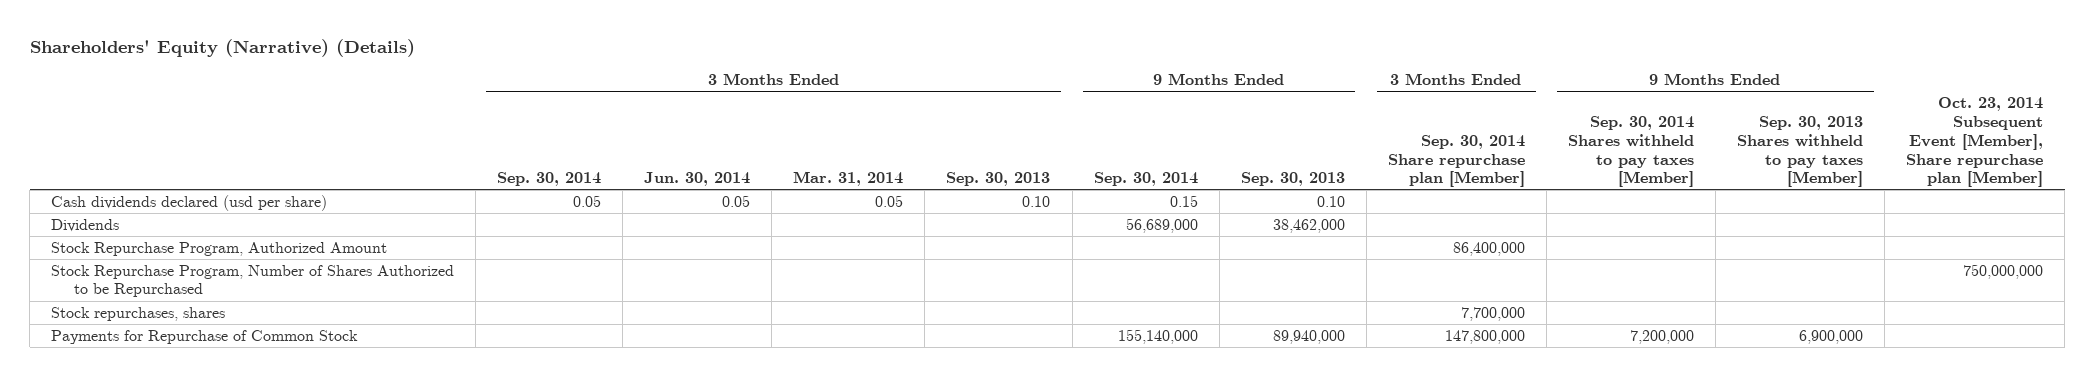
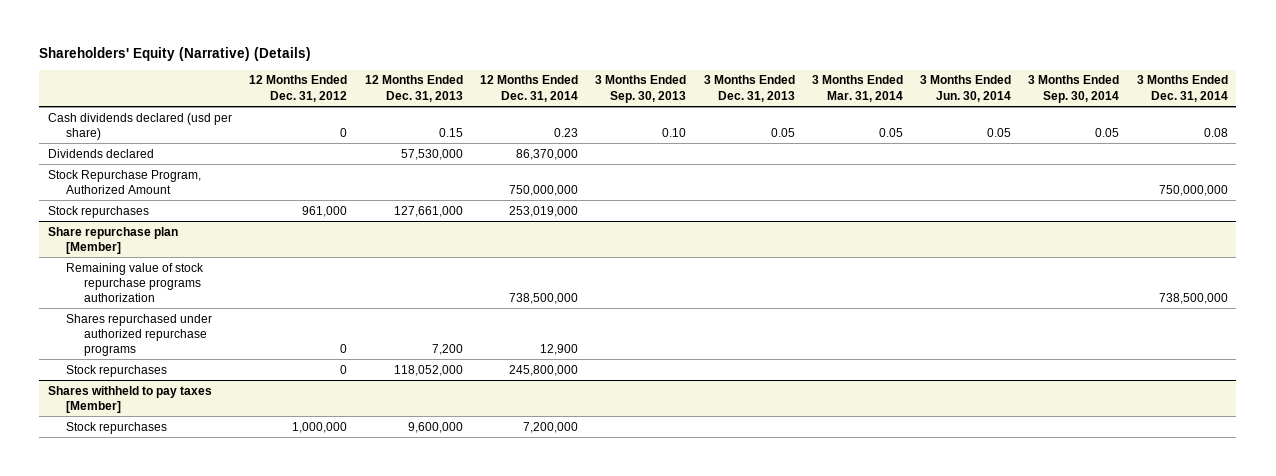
- | 3 Months Ended Sep. 30, 2014 | 3 Months Ended Jun. 30, 2014 | 3 Months Ended Mar. 31, 2014 | 3 Months Ended Sep. 30, 2013 | 9 Months Ended Sep. 30, 2014 | 9 Months Ended Sep. 30, 2013 | 3 Months Ended Sep. 30, 2014 Share repurchase plan [Member] | 9 Months Ended Sep. 30, 2014 Shares withheld to pay taxes [Member] | 9 Months Ended Sep. 30, 2013 Shares withheld to pay taxes [Member] | Oct. 23, 2014 Subsequent Event [Member], Share repurchase plan [Member]
+ | 12 Months Ended Dec. 31, 2012 | 12 Months Ended Dec. 31, 2013 | 12 Months Ended Dec. 31, 2014 | 3 Months Ended Sep. 30, 2013 | 3 Months Ended Dec. 31, 2013 | 3 Months Ended Mar. 31, 2014 | 3 Months Ended Jun. 30, 2014 | 3 Months Ended Sep. 30, 2014 | 3 Months Ended Dec. 31, 2014
- Dividends | | | | | 56,689,000 | 38,462,000 | | | |
+ Dividends declared | | 57,530,000 | 86,370,000 | | | | | |
- Stock Repurchase Program, Number of Shares Authorized to be Repurchased | | | | | | | | | | 750,000,000
- Stock repurchases, shares | | | | | | | 7,700,000 | | |
- Payments for Repurchase of Common Stock | | | | | 155,140,000 | 89,940,000 | 147,800,000 | 7,200,000 | 6,900,000 |
+ Stock repurchases | 961,000 | 127,661,000 | 253,019,000 | | | | | |
+ Share repurchase plan [Member]
+ Remaining value of stock repurchase programs authorization | | | 738,500,000 | | | | | | 738,500,000
+ Shares repurchased under authorized repurchase programs | 0 | 7,200 | 12,900 | | | | | |
+ Stock repurchases | 0 | 118,052,000 | 245,800,000 | | | | | |
+ Shares withheld to pay taxes [Member]
+ Stock repurchases | 1,000,000 | 9,600,000 | 7,200,000 | | | | | |

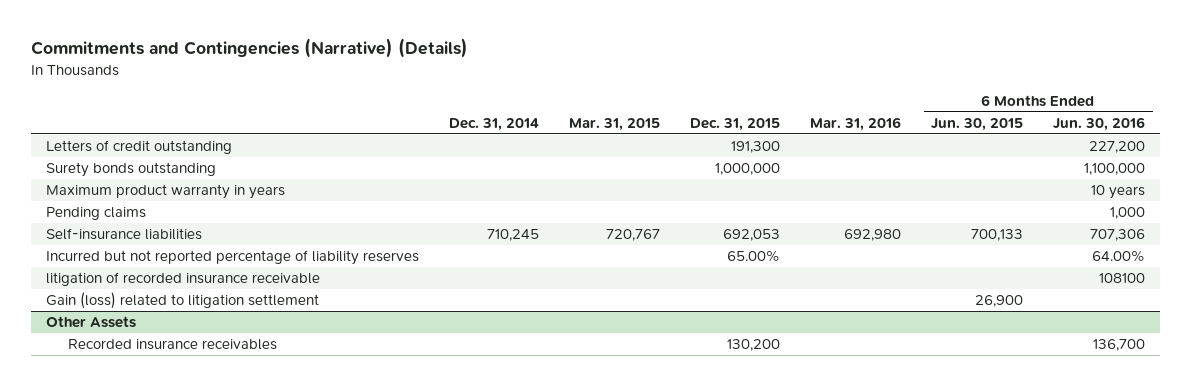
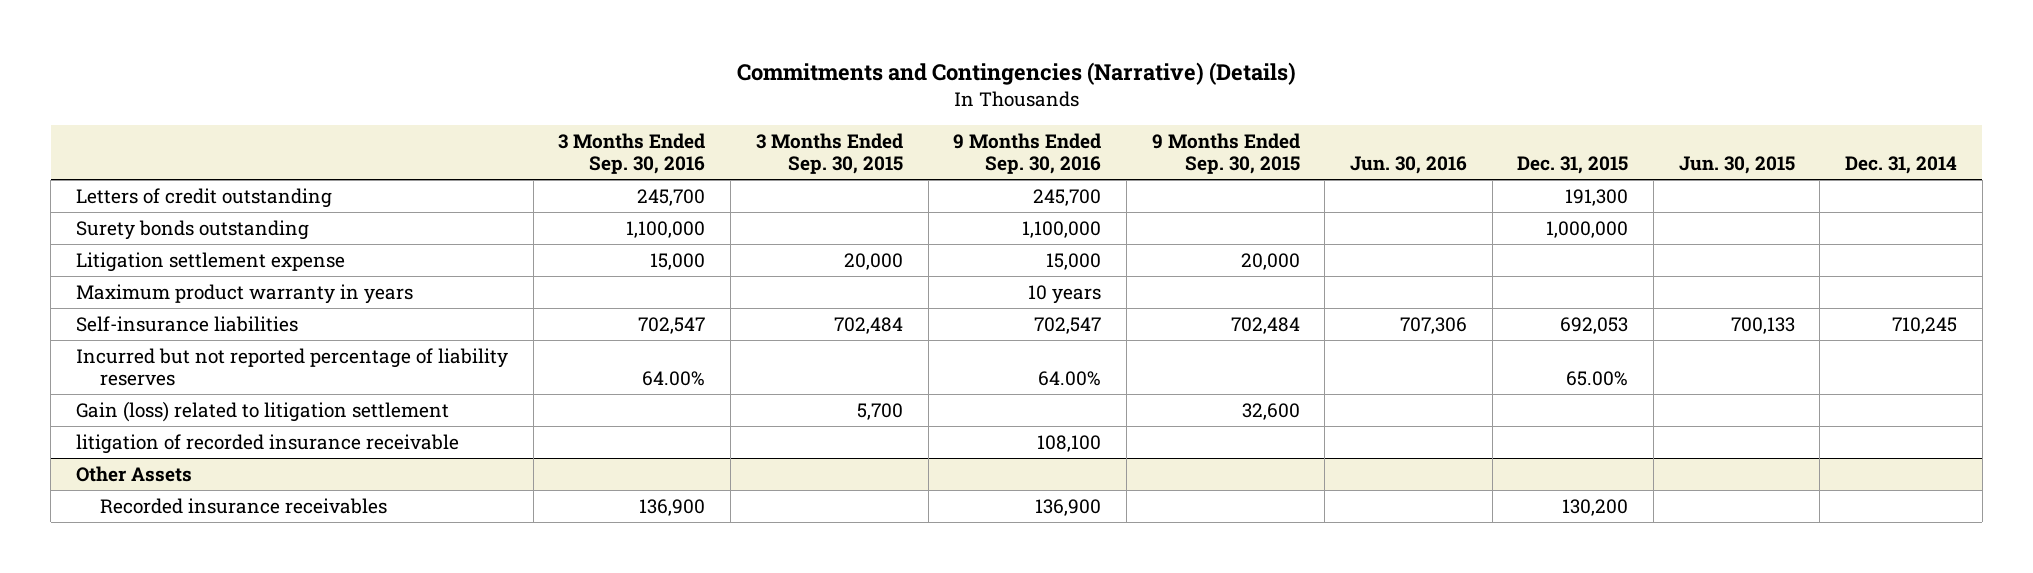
- | Dec. 31, 2014 | Mar. 31, 2015 | Dec. 31, 2015 | Mar. 31, 2016 | 6 Months Ended Jun. 30, 2015 | 6 Months Ended Jun. 30, 2016
+ | 3 Months Ended Sep. 30, 2016 | 3 Months Ended Sep. 30, 2015 | 9 Months Ended Sep. 30, 2016 | 9 Months Ended Sep. 30, 2015 | Jun. 30, 2016 | Dec. 31, 2015 | Jun. 30, 2015 | Dec. 31, 2014
+ Litigation settlement expense | 15,000 | 20,000 | 15,000 | 20,000 | | | |
- Pending claims | | | | | | 1,000
moved down: litigation of recorded insurance receivable | | | 108,100 | | | | |

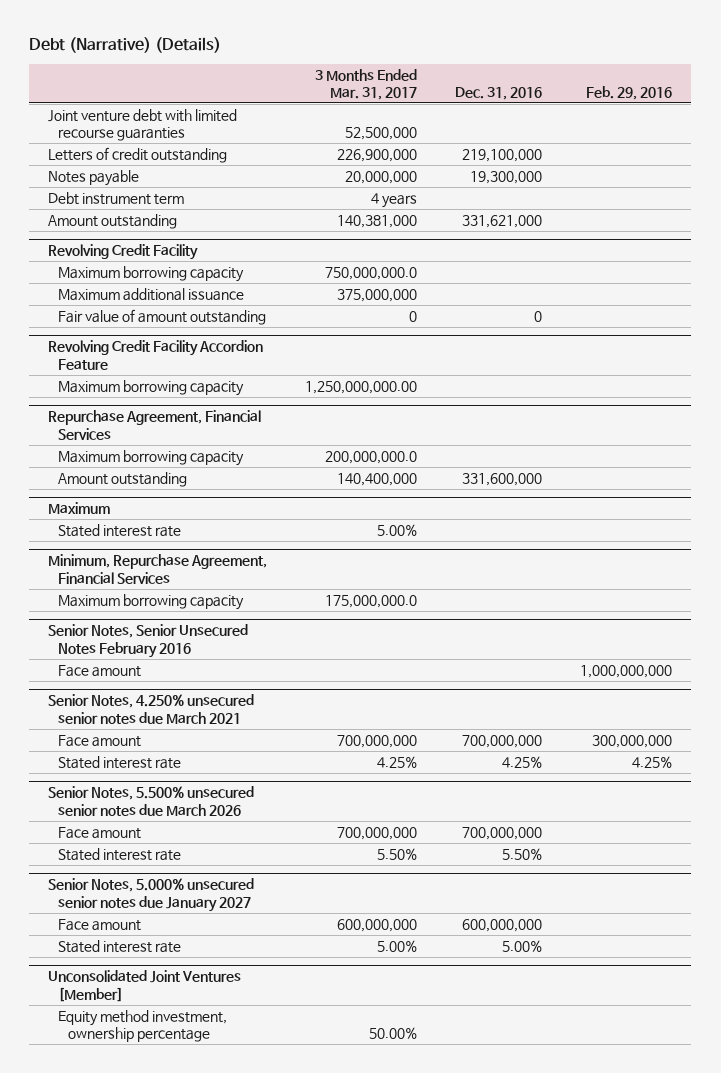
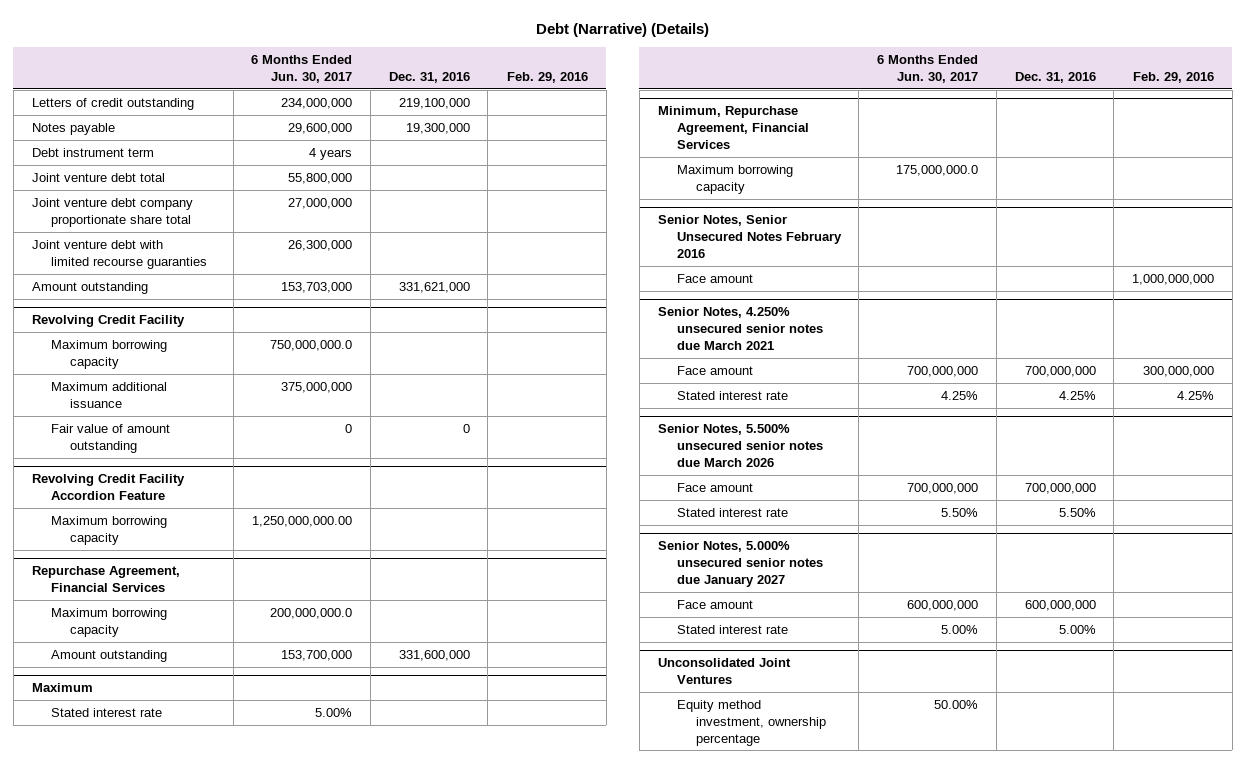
- | 3 Months Ended Mar. 31, 2017 | Dec. 31, 2016 | Feb. 29, 2016
+ | 6 Months Ended Jun. 30, 2017 | Dec. 31, 2016 | Feb. 29, 2016
+ Joint venture debt total | 55,800,000 | |
+ Joint venture debt company proportionate share total | 27,000,000 | |
moved down: Joint venture debt with limited recourse guaranties | 26,300,000 | |
- Unconsolidated Joint Ventures [Member]
+ Unconsolidated Joint Ventures

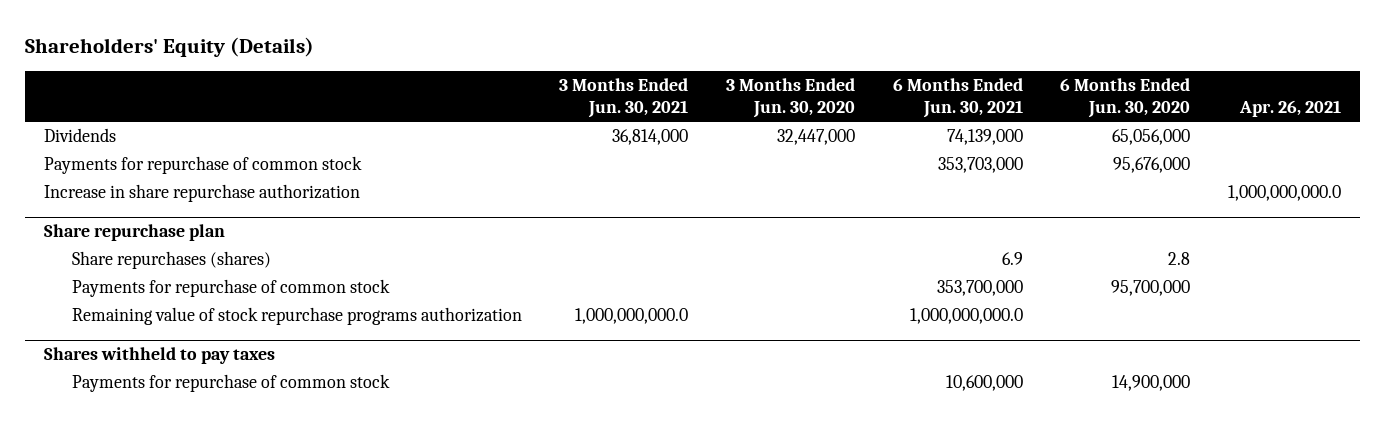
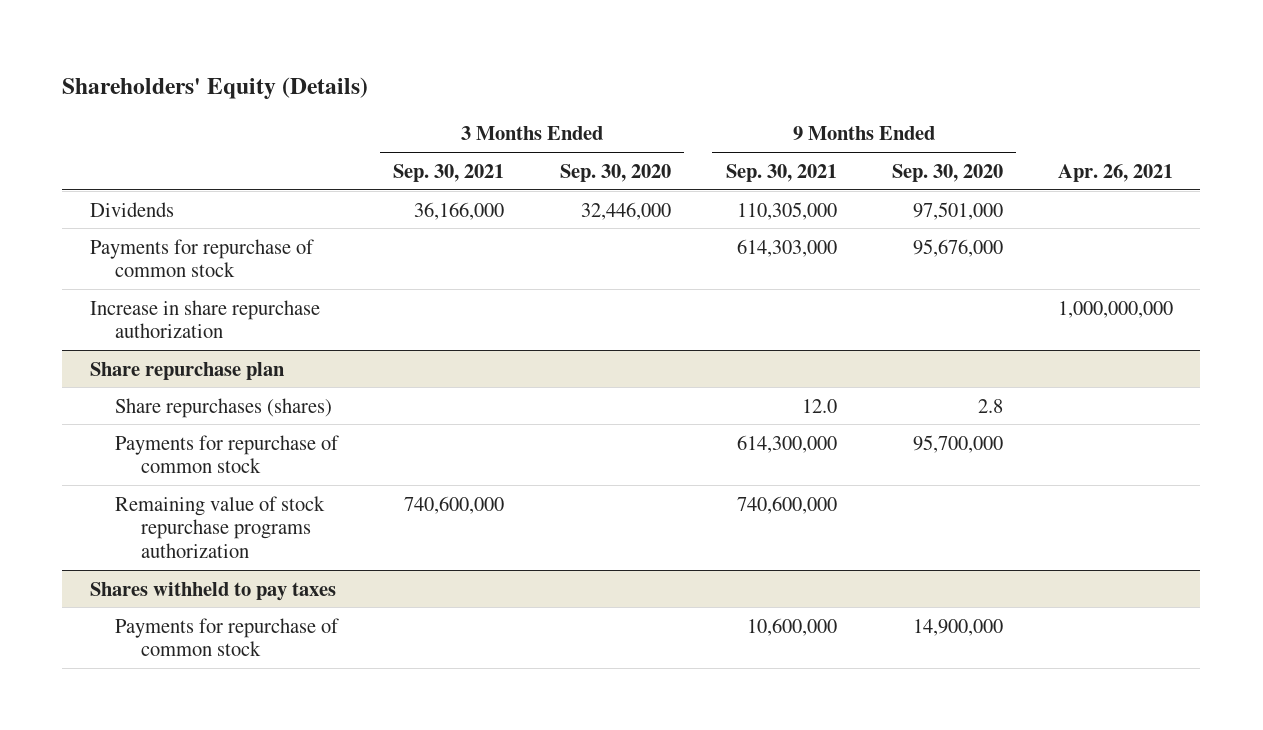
- | 3 Months Ended Jun. 30, 2021 | 3 Months Ended Jun. 30, 2020 | 6 Months Ended Jun. 30, 2021 | 6 Months Ended Jun. 30, 2020 | Apr. 26, 2021
+ | 3 Months Ended Sep. 30, 2021 | 3 Months Ended Sep. 30, 2020 | 9 Months Ended Sep. 30, 2021 | 9 Months Ended Sep. 30, 2020 | Apr. 26, 2021
- Increase in share repurchase authorization | | | | | 1,000,000,000.0
+ Increase in share repurchase authorization | | | | | 1,000,000,000

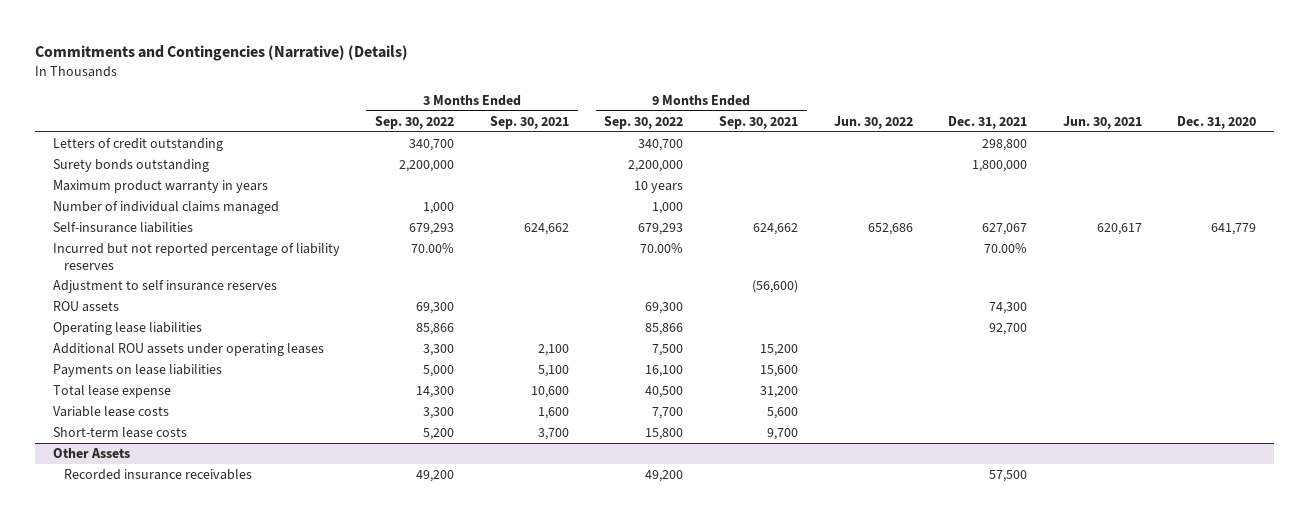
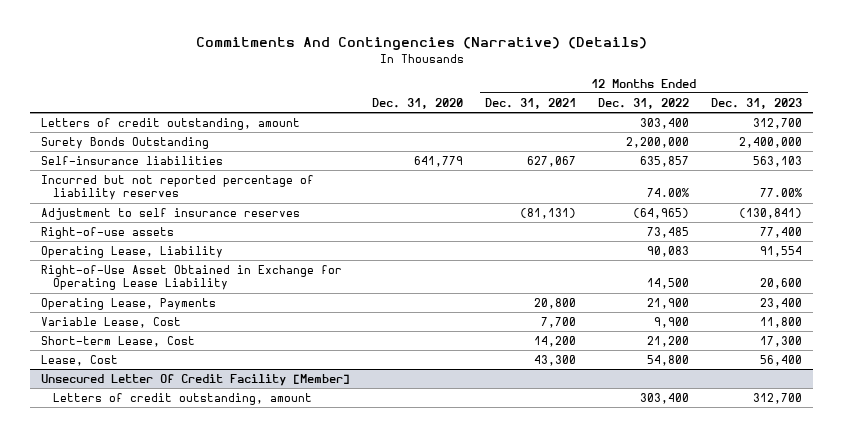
- Commitments and Contingencies (Narrative) (Details)
+ Commitments And Contingencies (Narrative) (Details)
- | 3 Months Ended Sep. 30, 2022 | 3 Months Ended Sep. 30, 2021 | 9 Months Ended Sep. 30, 2022 | 9 Months Ended Sep. 30, 2021 | Jun. 30, 2022 | Dec. 31, 2021 | Jun. 30, 2021 | Dec. 31, 2020
+ | Dec. 31, 2020 | 12 Months Ended Dec. 31, 2021 | 12 Months Ended Dec. 31, 2022 | 12 Months Ended Dec. 31, 2023
- Letters of credit outstanding | 340,700 | | 340,700 | | | 298,800 | |
- Surety bonds outstanding | 2,200,000 | | 2,200,000 | | | 1,800,000 | |
- Maximum product warranty in years | | | 10 years | | | | |
- Number of individual claims managed | 1,000 | | 1,000 | | | | |
+ Letters of credit outstanding, amount | | | 303,400 | 312,700
+ Surety Bonds Outstanding | | | 2,200,000 | 2,400,000
- ROU assets | 69,300 | | 69,300 | | | 74,300 | |
- Operating lease liabilities | 85,866 | | 85,866 | | | 92,700 | |
- Additional ROU assets under operating leases | 3,300 | 2,100 | 7,500 | 15,200 | | | |
- Payments on lease liabilities | 5,000 | 5,100 | 16,100 | 15,600 | | | |
- Total lease expense | 14,300 | 10,600 | 40,500 | 31,200 | | | |
- Variable lease costs | 3,300 | 1,600 | 7,700 | 5,600 | | | |
- Short-term lease costs | 5,200 | 3,700 | 15,800 | 9,700 | | | |
- Other Assets
- Recorded insurance receivables | 49,200 | | 49,200 | | | 57,500 | |
+ Right-of-use assets | | | 73,485 | 77,400
+ Operating Lease, Liability | | | 90,083 | 91,554
+ Right-of-Use Asset Obtained in Exchange for Operating Lease Liability | | | 14,500 | 20,600
+ Operating Lease, Payments | | 20,800 | 21,900 | 23,400
+ Variable Lease, Cost | | 7,700 | 9,900 | 11,800
+ Short-term Lease, Cost | | 14,200 | 21,200 | 17,300
+ Lease, Cost | | 43,300 | 54,800 | 56,400
+ Unsecured Letter Of Credit Facility [Member]
+ Letters of credit outstanding, amount | | | 303,400 | 312,700

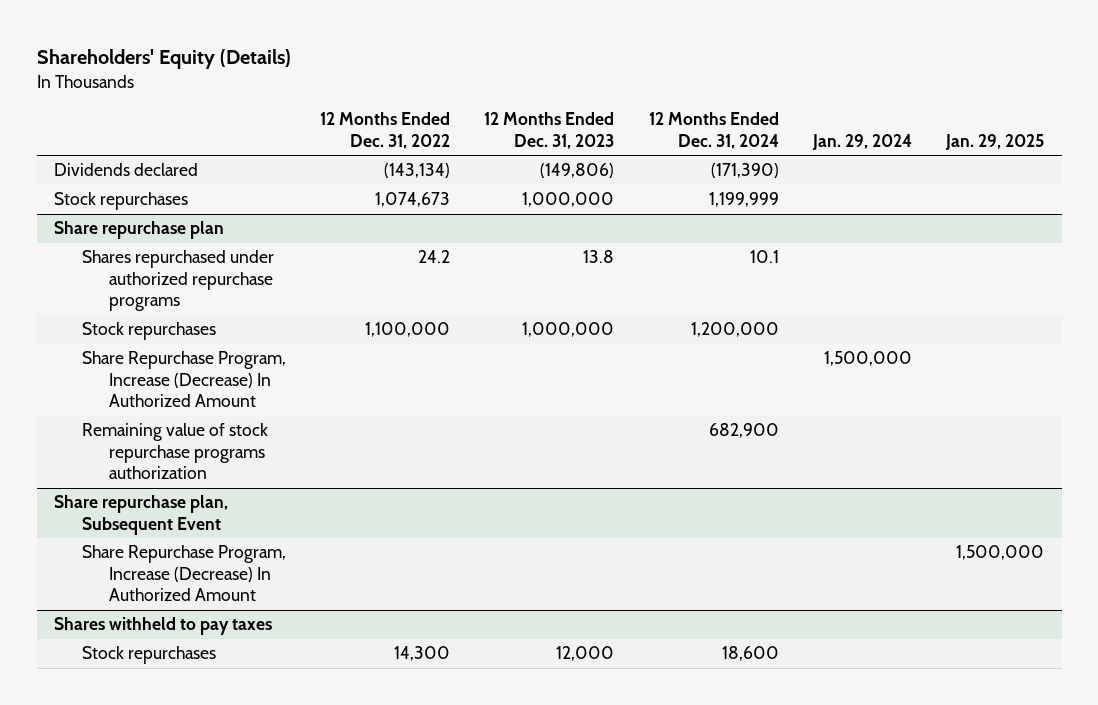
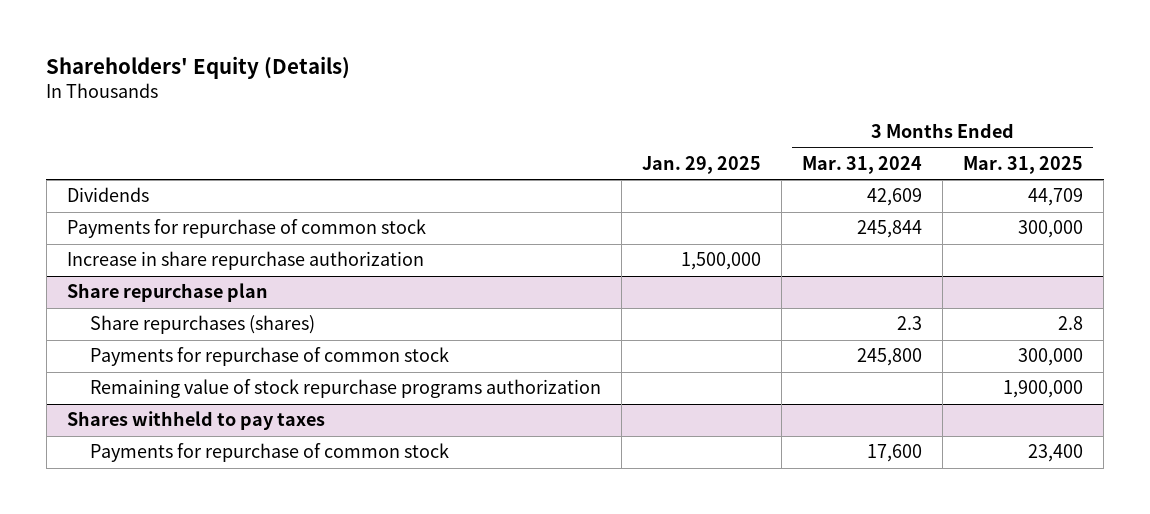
- | 12 Months Ended Dec. 31, 2022 | 12 Months Ended Dec. 31, 2023 | 12 Months Ended Dec. 31, 2024 | Jan. 29, 2024 | Jan. 29, 2025
+ | Jan. 29, 2025 | 3 Months Ended Mar. 31, 2024 | 3 Months Ended Mar. 31, 2025
- Dividends declared | (143,134) | (149,806) | (171,390) | |
- Stock repurchases | 1,074,673 | 1,000,000 | 1,199,999 | |
+ Dividends | | 42,609 | 44,709
+ Payments for repurchase of common stock | | 245,844 | 300,000
+ Increase in share repurchase authorization | 1,500,000 | |
@ Share repurchase plan
- Shares repurchased under authorized repurchase programs | 24.2 | 13.8 | 10.1 | |
- Stock repurchases | 1,100,000 | 1,000,000 | 1,200,000 | |
- Share Repurchase Program, Increase (Decrease) In Authorized Amount | | | | 1,500,000 |
+ Share repurchases (shares) | | 2.3 | 2.8
+ Payments for repurchase of common stock | | 245,800 | 300,000
- Share repurchase plan, Subsequent Event
- Share Repurchase Program, Increase (Decrease) In Authorized Amount | | | | | 1,500,000
@ Shares withheld to pay taxes
- Stock repurchases | 14,300 | 12,000 | 18,600 | |
+ Payments for repurchase of common stock | | 17,600 | 23,400

